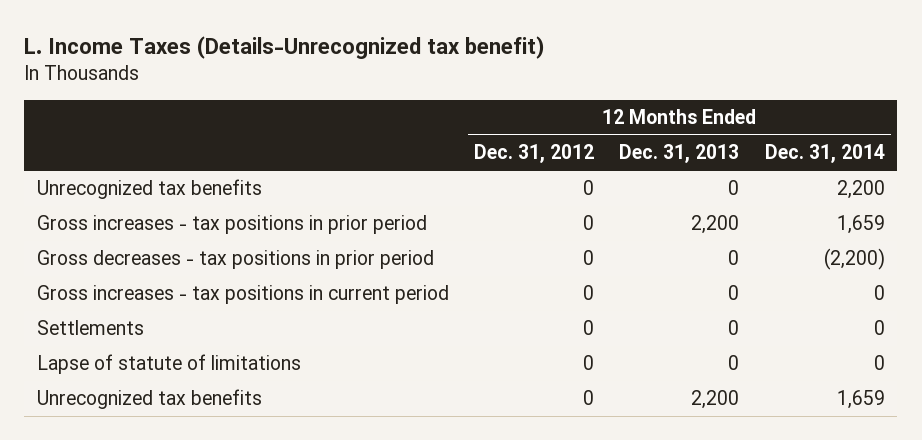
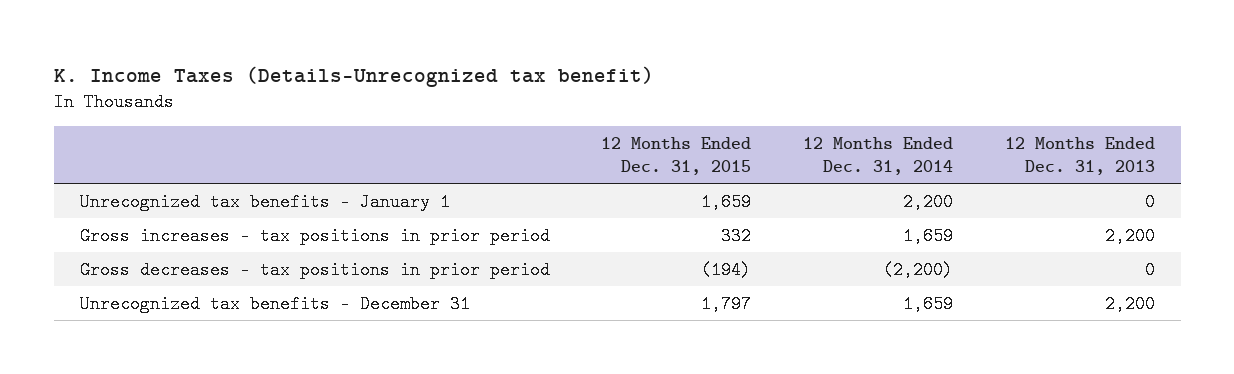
- L. Income Taxes (Details-Unrecognized tax benefit)
+ K. Income Taxes (Details-Unrecognized tax benefit)
- | 12 Months Ended Dec. 31, 2012 | 12 Months Ended Dec. 31, 2013 | 12 Months Ended Dec. 31, 2014
+ | 12 Months Ended Dec. 31, 2015 | 12 Months Ended Dec. 31, 2014 | 12 Months Ended Dec. 31, 2013
- Unrecognized tax benefits | 0 | 0 | 2,200
+ Unrecognized tax benefits - January 1 | 1,659 | 2,200 | 0
- Gross increases - tax positions in current period | 0 | 0 | 0
- Settlements | 0 | 0 | 0
- Lapse of statute of limitations | 0 | 0 | 0
- Unrecognized tax benefits | 0 | 2,200 | 1,659
+ Unrecognized tax benefits - December 31 | 1,797 | 1,659 | 2,200

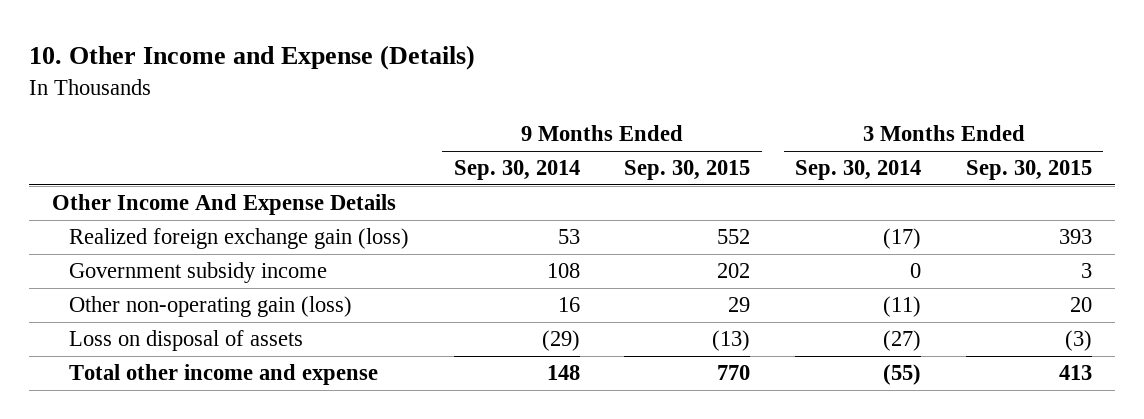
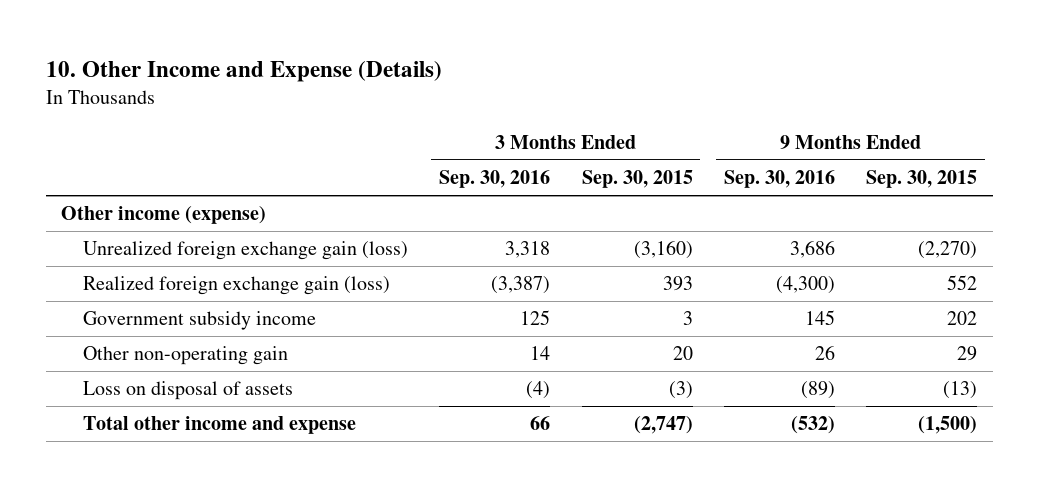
- | 9 Months Ended Sep. 30, 2014 | 9 Months Ended Sep. 30, 2015 | 3 Months Ended Sep. 30, 2014 | 3 Months Ended Sep. 30, 2015
+ | 3 Months Ended Sep. 30, 2016 | 3 Months Ended Sep. 30, 2015 | 9 Months Ended Sep. 30, 2016 | 9 Months Ended Sep. 30, 2015
- Other Income And Expense Details
+ Other income (expense)
+ Unrealized foreign exchange gain (loss) | 3,318 | (3,160) | 3,686 | (2,270)
- Other non-operating gain (loss) | 16 | 29 | (11) | 20
+ Other non-operating gain | 14 | 20 | 26 | 29
- Total other income and expense | 148 | 770 | (55) | 413
+ Total other income and expense | 66 | (2,747) | (532) | (1,500)

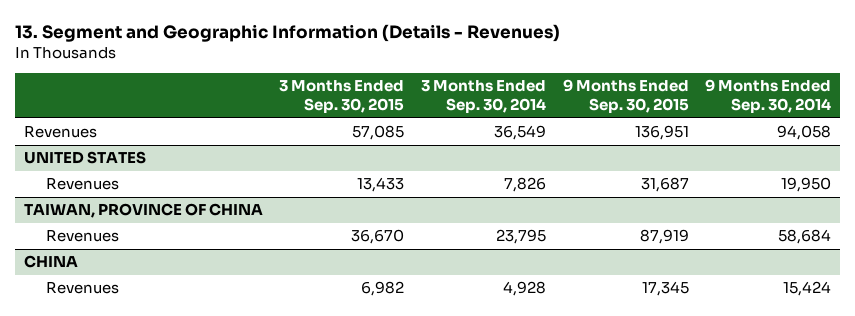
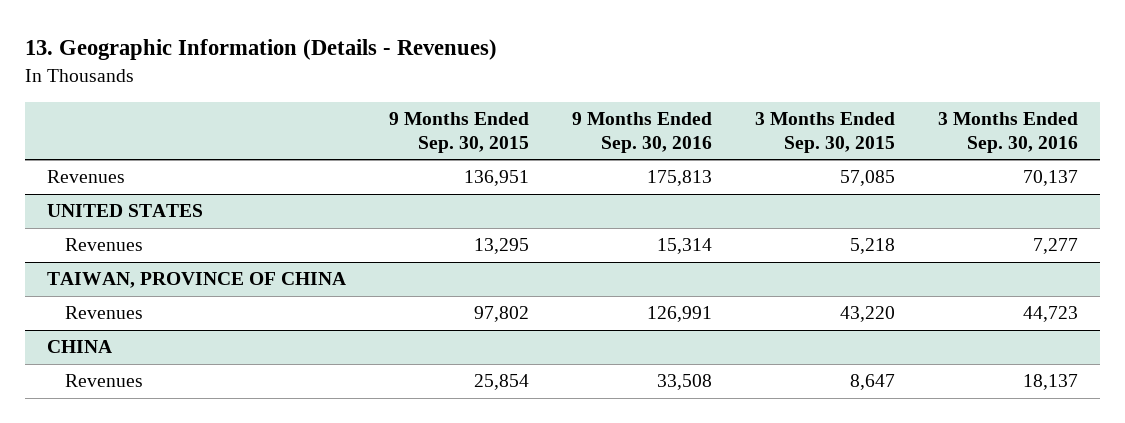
- 13. Segment and Geographic Information (Details - Revenues)
+ 13. Geographic Information (Details - Revenues)
- | 3 Months Ended Sep. 30, 2015 | 3 Months Ended Sep. 30, 2014 | 9 Months Ended Sep. 30, 2015 | 9 Months Ended Sep. 30, 2014
+ | 9 Months Ended Sep. 30, 2015 | 9 Months Ended Sep. 30, 2016 | 3 Months Ended Sep. 30, 2015 | 3 Months Ended Sep. 30, 2016
@ UNITED STATES
- Revenues | 13,433 | 7,826 | 31,687 | 19,950
+ Revenues | 13,295 | 15,314 | 5,218 | 7,277
@ TAIWAN, PROVINCE OF CHINA
- Revenues | 36,670 | 23,795 | 87,919 | 58,684
+ Revenues | 97,802 | 126,991 | 43,220 | 44,723
@ CHINA
- Revenues | 6,982 | 4,928 | 17,345 | 15,424
+ Revenues | 25,854 | 33,508 | 8,647 | 18,137

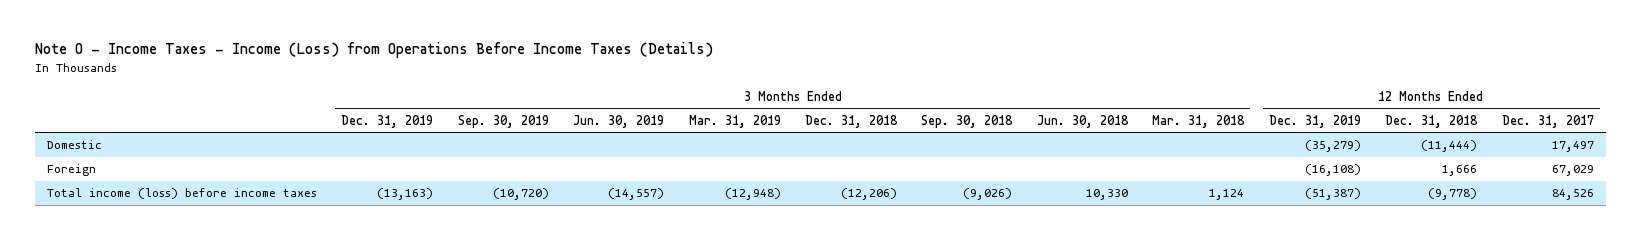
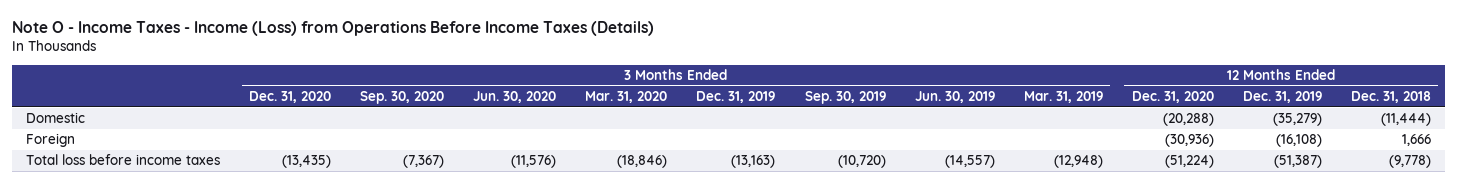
- | 3 Months Ended Dec. 31, 2019 | 3 Months Ended Sep. 30, 2019 | 3 Months Ended Jun. 30, 2019 | 3 Months Ended Mar. 31, 2019 | 3 Months Ended Dec. 31, 2018 | 3 Months Ended Sep. 30, 2018 | 3 Months Ended Jun. 30, 2018 | 3 Months Ended Mar. 31, 2018 | 12 Months Ended Dec. 31, 2019 | 12 Months Ended Dec. 31, 2018 | 12 Months Ended Dec. 31, 2017
+ | 3 Months Ended Dec. 31, 2020 | 3 Months Ended Sep. 30, 2020 | 3 Months Ended Jun. 30, 2020 | 3 Months Ended Mar. 31, 2020 | 3 Months Ended Dec. 31, 2019 | 3 Months Ended Sep. 30, 2019 | 3 Months Ended Jun. 30, 2019 | 3 Months Ended Mar. 31, 2019 | 12 Months Ended Dec. 31, 2020 | 12 Months Ended Dec. 31, 2019 | 12 Months Ended Dec. 31, 2018
- Total income (loss) before income taxes | (13,163) | (10,720) | (14,557) | (12,948) | (12,206) | (9,026) | 10,330 | 1,124 | (51,387) | (9,778) | 84,526
+ Total loss before income taxes | (13,435) | (7,367) | (11,576) | (18,846) | (13,163) | (10,720) | (14,557) | (12,948) | (51,224) | (51,387) | (9,778)

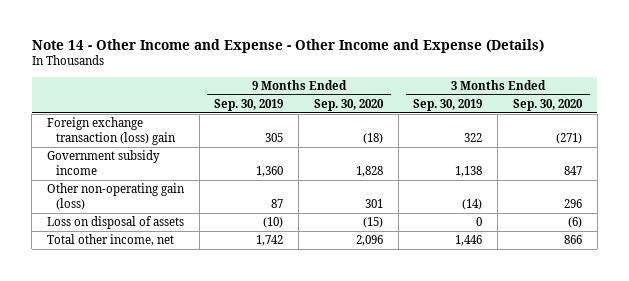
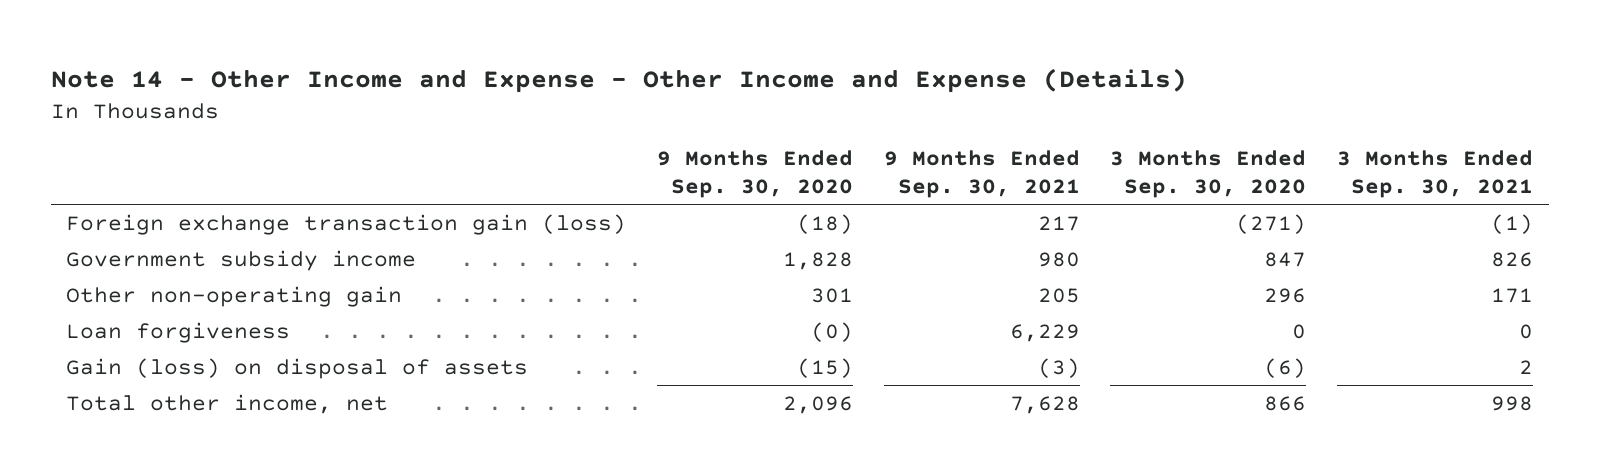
- | 9 Months Ended Sep. 30, 2019 | 9 Months Ended Sep. 30, 2020 | 3 Months Ended Sep. 30, 2019 | 3 Months Ended Sep. 30, 2020
+ | 9 Months Ended Sep. 30, 2020 | 9 Months Ended Sep. 30, 2021 | 3 Months Ended Sep. 30, 2020 | 3 Months Ended Sep. 30, 2021
- Foreign exchange transaction (loss) gain | 305 | (18) | 322 | (271)
+ Foreign exchange transaction gain (loss) | (18) | 217 | (271) | (1)
- Other non-operating gain (loss) | 87 | 301 | (14) | 296
- Loss on disposal of assets | (10) | (15) | 0 | (6)
+ Other non-operating gain | 301 | 205 | 296 | 171
+ Loan forgiveness | (0) | 6,229 | 0 | 0
+ Gain (loss) on disposal of assets | (15) | (3) | (6) | 2

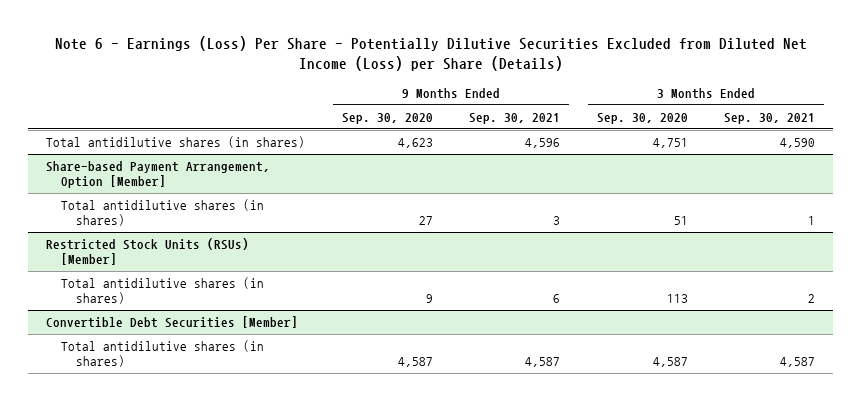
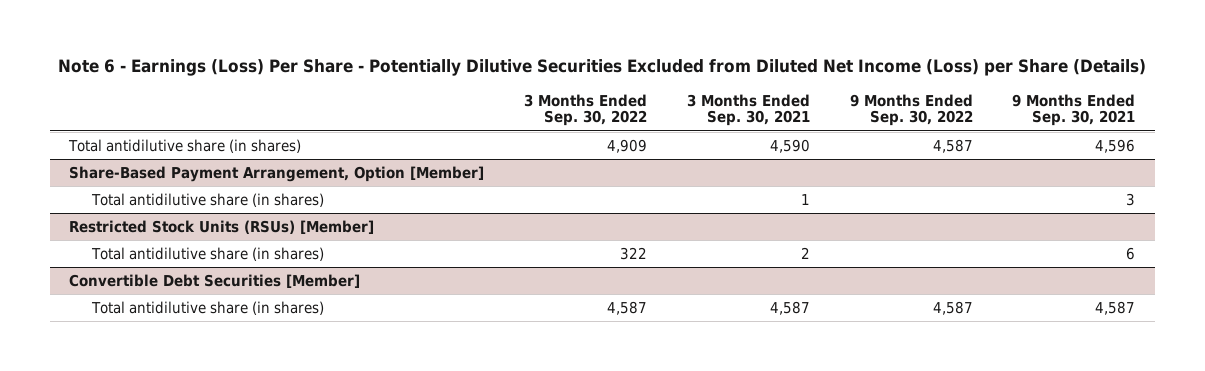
- | 9 Months Ended Sep. 30, 2020 | 9 Months Ended Sep. 30, 2021 | 3 Months Ended Sep. 30, 2020 | 3 Months Ended Sep. 30, 2021
+ | 3 Months Ended Sep. 30, 2022 | 3 Months Ended Sep. 30, 2021 | 9 Months Ended Sep. 30, 2022 | 9 Months Ended Sep. 30, 2021
- Total antidilutive shares (in shares) | 4,623 | 4,596 | 4,751 | 4,590
- Share-based Payment Arrangement, Option [Member]
- Total antidilutive shares (in shares) | 27 | 3 | 51 | 1
+ Total antidilutive share (in shares) | 4,909 | 4,590 | 4,587 | 4,596
+ Share-Based Payment Arrangement, Option [Member]
+ Total antidilutive share (in shares) | | 1 | | 3
@ Restricted Stock Units (RSUs) [Member]
- Total antidilutive shares (in shares) | 9 | 6 | 113 | 2
+ Total antidilutive share (in shares) | 322 | 2 | | 6
@ Convertible Debt Securities [Member]
- Total antidilutive shares (in shares) | 4,587 | 4,587 | 4,587 | 4,587
+ Total antidilutive share (in shares) | 4,587 | 4,587 | 4,587 | 4,587

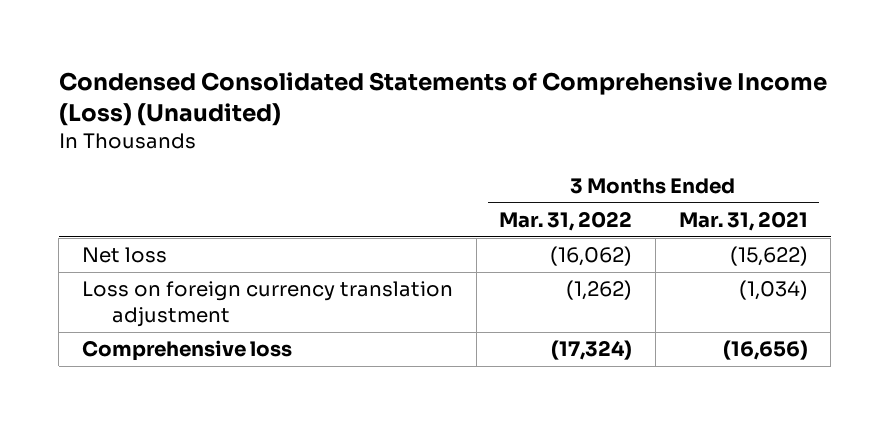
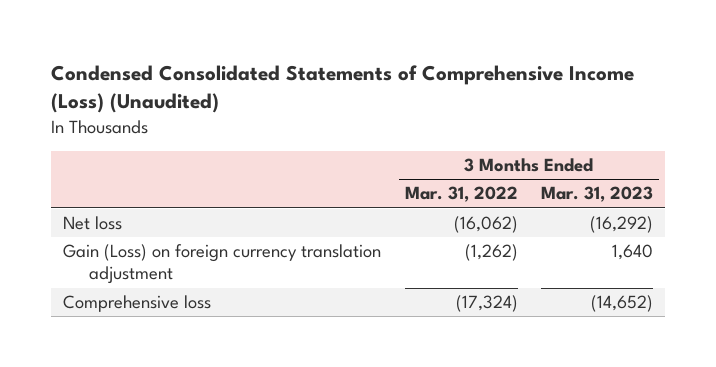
- | 3 Months Ended Mar. 31, 2022 | 3 Months Ended Mar. 31, 2021
+ | 3 Months Ended Mar. 31, 2022 | 3 Months Ended Mar. 31, 2023
- Loss on foreign currency translation adjustment | (1,262) | (1,034)
+ Gain (Loss) on foreign currency translation adjustment | (1,262) | 1,640

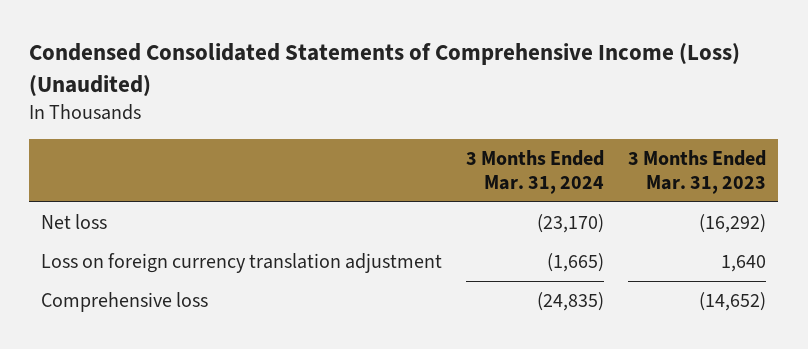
- | 3 Months Ended Mar. 31, 2022 | 3 Months Ended Mar. 31, 2023
+ | 3 Months Ended Mar. 31, 2024 | 3 Months Ended Mar. 31, 2023
- Gain (Loss) on foreign currency translation adjustment | (1,262) | 1,640
+ Loss on foreign currency translation adjustment | (1,665) | 1,640

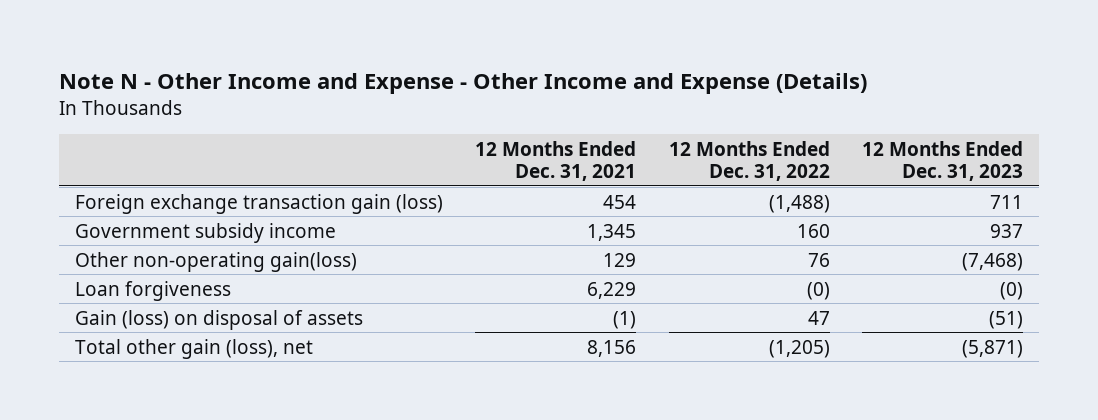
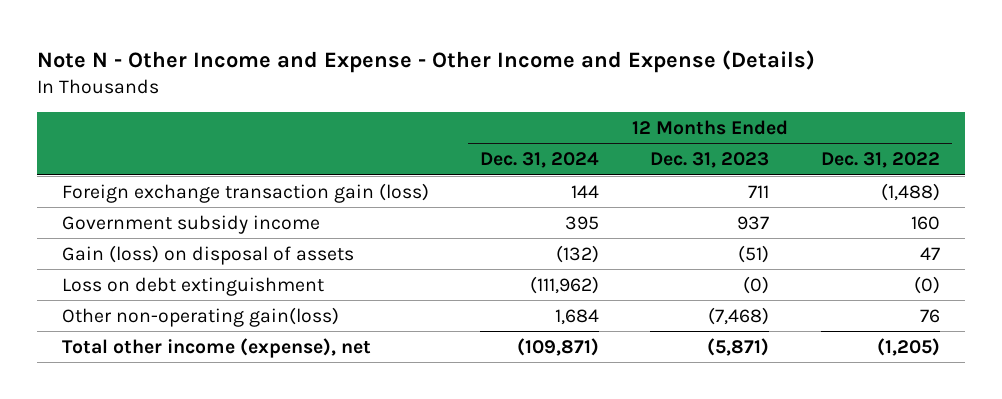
- | 12 Months Ended Dec. 31, 2021 | 12 Months Ended Dec. 31, 2022 | 12 Months Ended Dec. 31, 2023
+ | 12 Months Ended Dec. 31, 2024 | 12 Months Ended Dec. 31, 2023 | 12 Months Ended Dec. 31, 2022
- Loan forgiveness | 6,229 | (0) | (0)
- Total other gain (loss), net | 8,156 | (1,205) | (5,871)
+ Loss on debt extinguishment | (111,962) | (0) | (0)
moved down: Other non-operating gain(loss) | 1,684 | (7,468) | 76
+ Total other income (expense), net | (109,871) | (5,871) | (1,205)

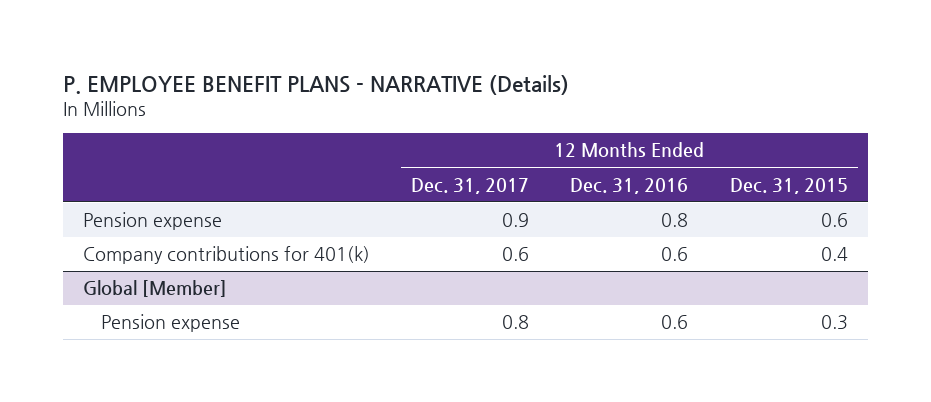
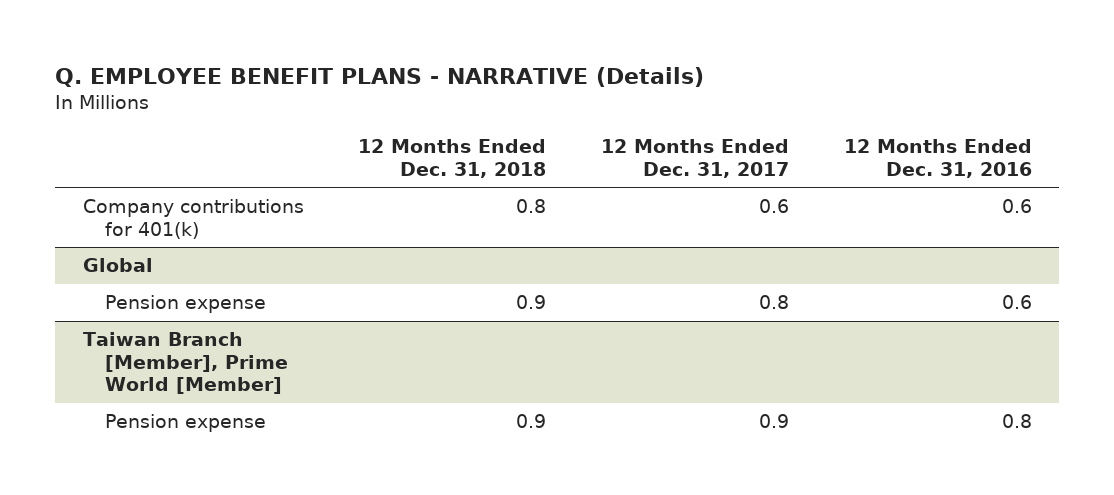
- P. EMPLOYEE BENEFIT PLANS - NARRATIVE (Details)
+ Q. EMPLOYEE BENEFIT PLANS - NARRATIVE (Details)
- | 12 Months Ended Dec. 31, 2017 | 12 Months Ended Dec. 31, 2016 | 12 Months Ended Dec. 31, 2015
+ | 12 Months Ended Dec. 31, 2018 | 12 Months Ended Dec. 31, 2017 | 12 Months Ended Dec. 31, 2016
- Pension expense | 0.9 | 0.8 | 0.6
- Global [Member]
+ Global
+ Taiwan Branch [Member], Prime World [Member]
+ Pension expense | 0.9 | 0.9 | 0.8

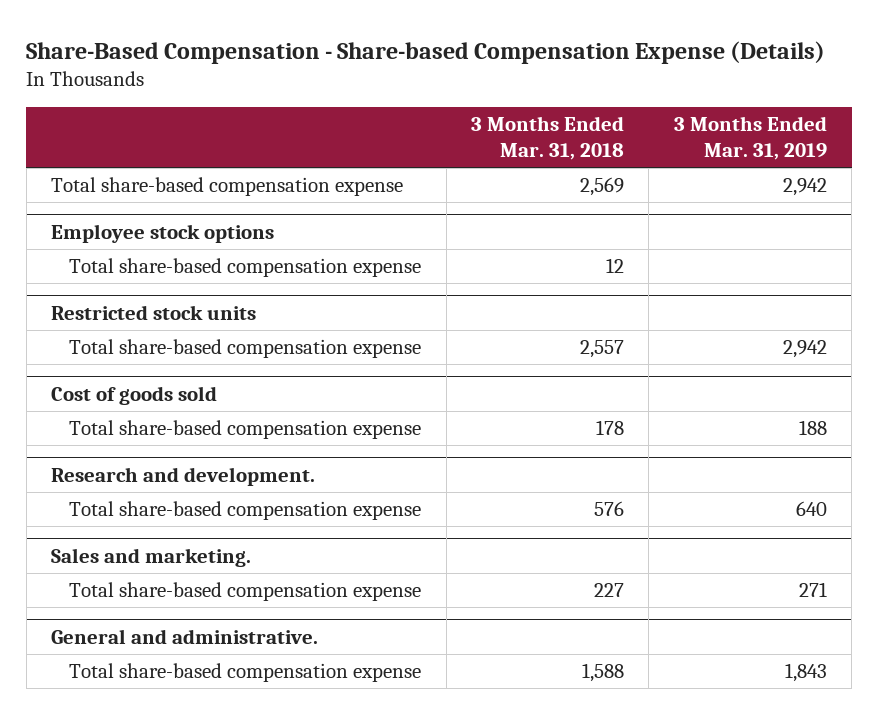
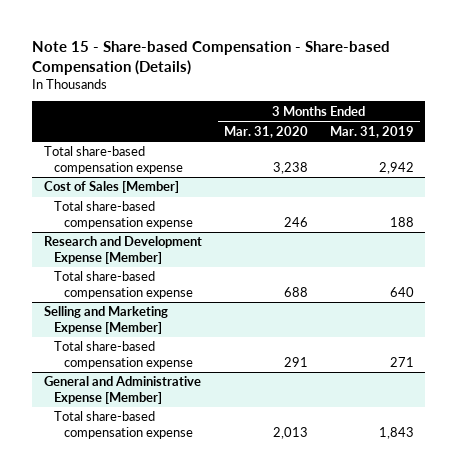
- Share-Based Compensation - Share-based Compensation Expense (Details)
+ Note 15 - Share-based Compensation - Share-based Compensation (Details)
- | 3 Months Ended Mar. 31, 2018 | 3 Months Ended Mar. 31, 2019
+ | 3 Months Ended Mar. 31, 2020 | 3 Months Ended Mar. 31, 2019
- Employee stock options
- Total share-based compensation expense | 12 |
- Restricted stock units
- Total share-based compensation expense | 2,557 | 2,942
- Cost of goods sold
+ Cost of Sales [Member]
- Research and development.
+ Research and Development Expense [Member]
- Sales and marketing.
+ Selling and Marketing Expense [Member]
- General and administrative.
+ General and Administrative Expense [Member]

